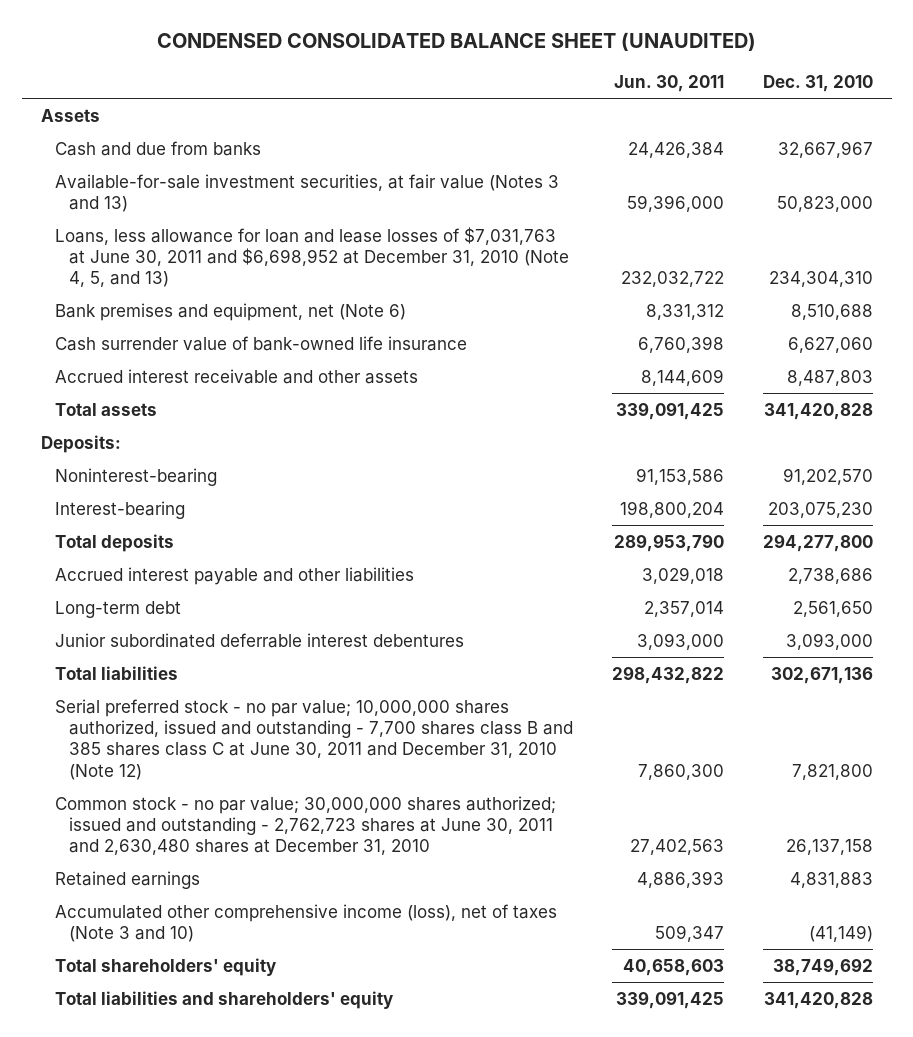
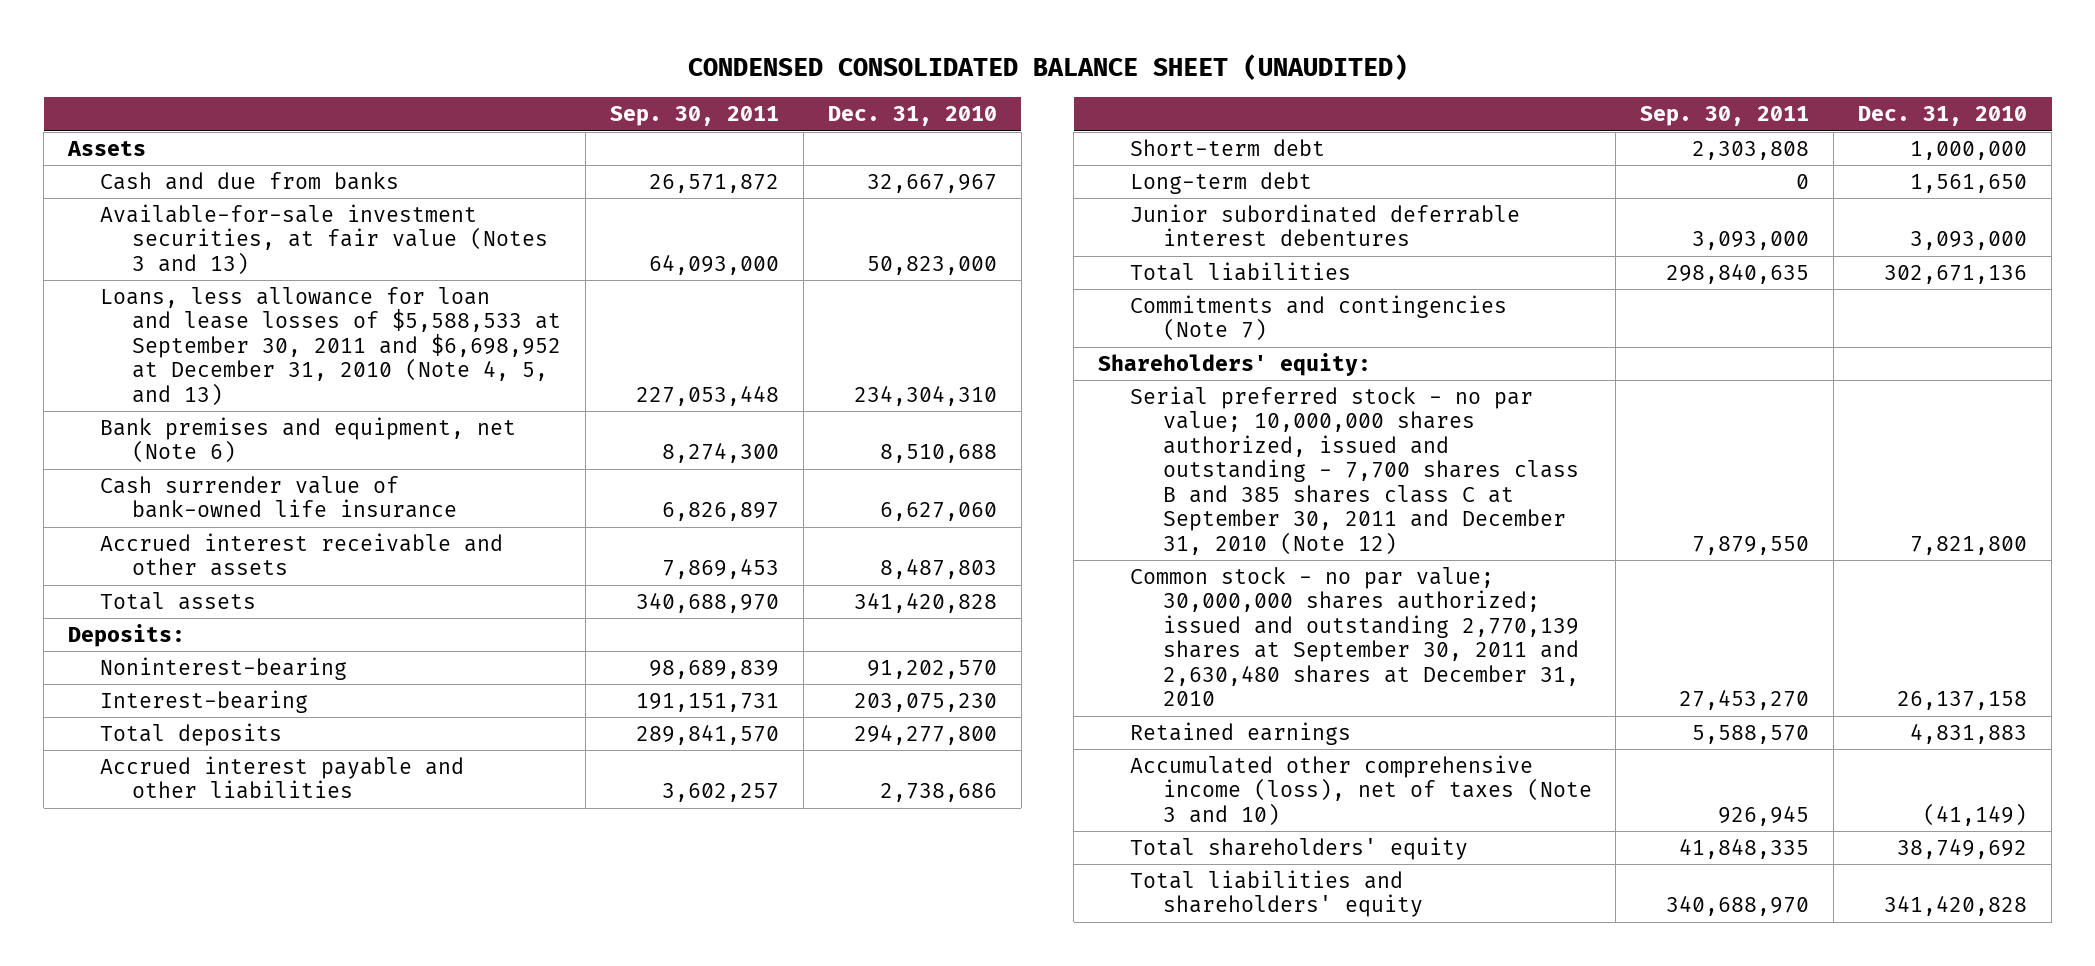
- | Jun. 30, 2011 | Dec. 31, 2010
+ | Sep. 30, 2011 | Dec. 31, 2010
- Loans, less allowance for loan and lease losses of $7,031,763 at June 30, 2011 and $6,698,952 at December 31, 2010 (Note 4, 5, and 13) | 232,032,722 | 234,304,310
+ Loans, less allowance for loan and lease losses of $5,588,533 at September 30, 2011 and $6,698,952 at December 31, 2010 (Note 4, 5, and 13) | 227,053,448 | 234,304,310
- Long-term debt | 2,357,014 | 2,561,650
+ Short-term debt | 2,303,808 | 1,000,000
+ Long-term debt | 0 | 1,561,650
- Serial preferred stock - no par value; 10,000,000 shares authorized, issued and outstanding - 7,700 shares class B and 385 shares class C at June 30, 2011 and December 31, 2010 (Note 12) | 7,860,300 | 7,821,800
- Common stock - no par value; 30,000,000 shares authorized; issued and outstanding - 2,762,723 shares at June 30, 2011 and 2,630,480 shares at December 31, 2010 | 27,402,563 | 26,137,158
+ Commitments and contingencies (Note 7)
+ Shareholders' equity:
+ Serial preferred stock - no par value; 10,000,000 shares authorized, issued and outstanding - 7,700 shares class B and 385 shares class C at September 30, 2011 and December 31, 2010 (Note 12) | 7,879,550 | 7,821,800
+ Common stock - no par value; 30,000,000 shares authorized; issued and outstanding 2,770,139 shares at September 30, 2011 and 2,630,480 shares at December 31, 2010 | 27,453,270 | 26,137,158

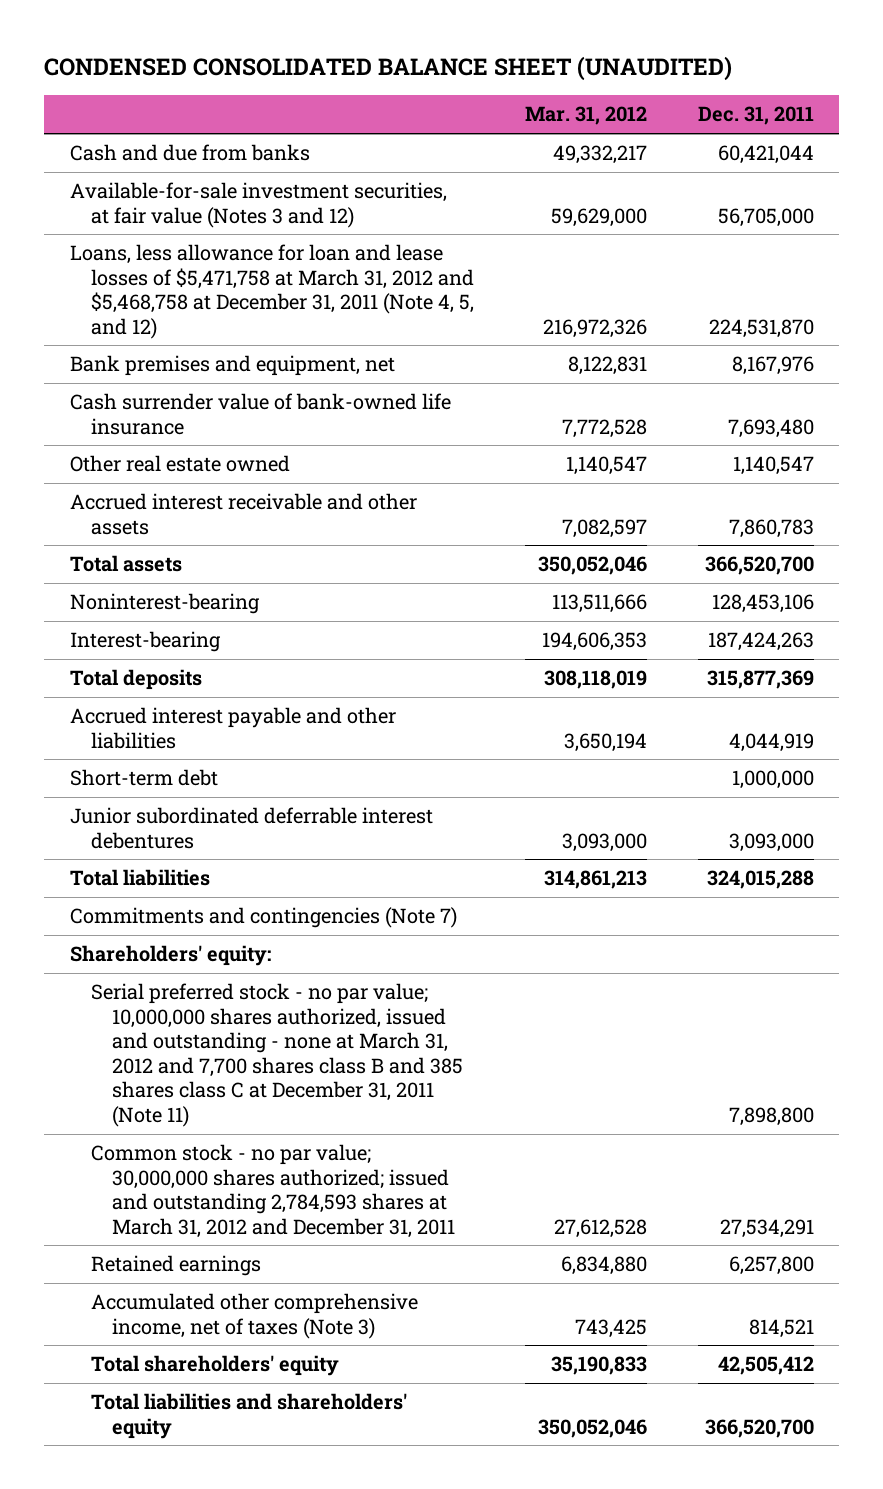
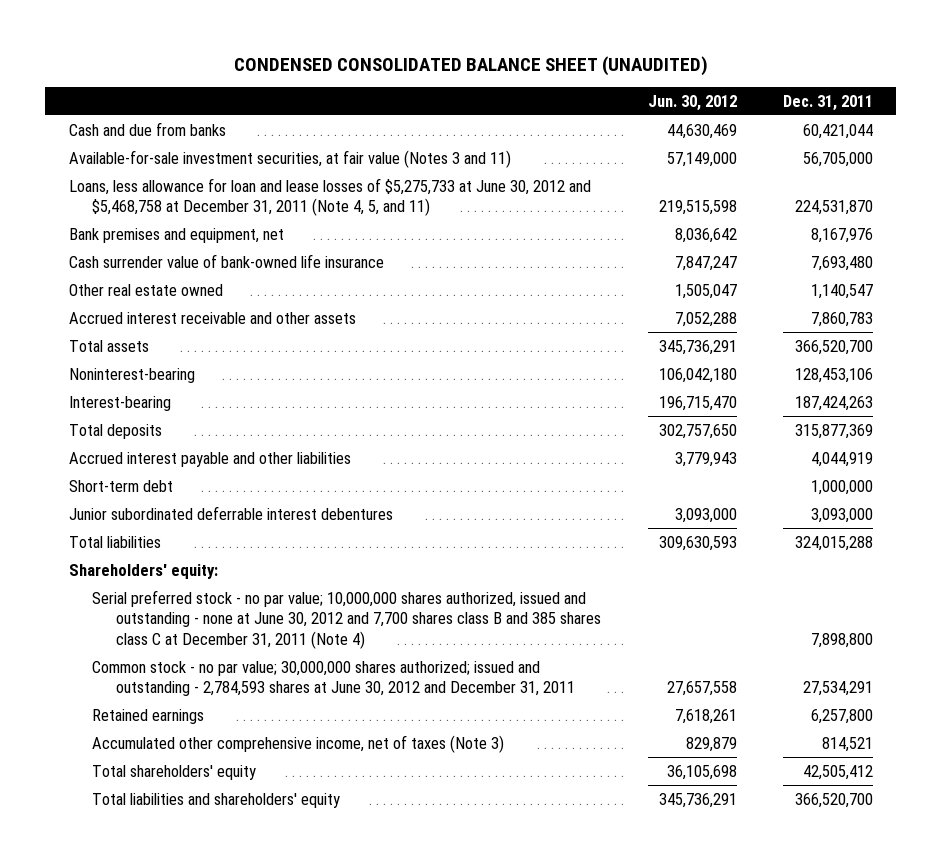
- | Mar. 31, 2012 | Dec. 31, 2011
+ | Jun. 30, 2012 | Dec. 31, 2011
- Available-for-sale investment securities, at fair value (Notes 3 and 12) | 59,629,000 | 56,705,000
- Loans, less allowance for loan and lease losses of $5,471,758 at March 31, 2012 and $5,468,758 at December 31, 2011 (Note 4, 5, and 12) | 216,972,326 | 224,531,870
+ Available-for-sale investment securities, at fair value (Notes 3 and 11) | 57,149,000 | 56,705,000
+ Loans, less allowance for loan and lease losses of $5,275,733 at June 30, 2012 and $5,468,758 at December 31, 2011 (Note 4, 5, and 11) | 219,515,598 | 224,531,870
- Commitments and contingencies (Note 7)
- Serial preferred stock - no par value; 10,000,000 shares authorized, issued and outstanding - none at March 31, 2012 and 7,700 shares class B and 385 shares class C at December 31, 2011 (Note 11) | | 7,898,800
- Common stock - no par value; 30,000,000 shares authorized; issued and outstanding 2,784,593 shares at March 31, 2012 and December 31, 2011 | 27,612,528 | 27,534,291
+ Serial preferred stock - no par value; 10,000,000 shares authorized, issued and outstanding - none at June 30, 2012 and 7,700 shares class B and 385 shares class C at December 31, 2011 (Note 4) | | 7,898,800
+ Common stock - no par value; 30,000,000 shares authorized; issued and outstanding - 2,784,593 shares at June 30, 2012 and December 31, 2011 | 27,657,558 | 27,534,291

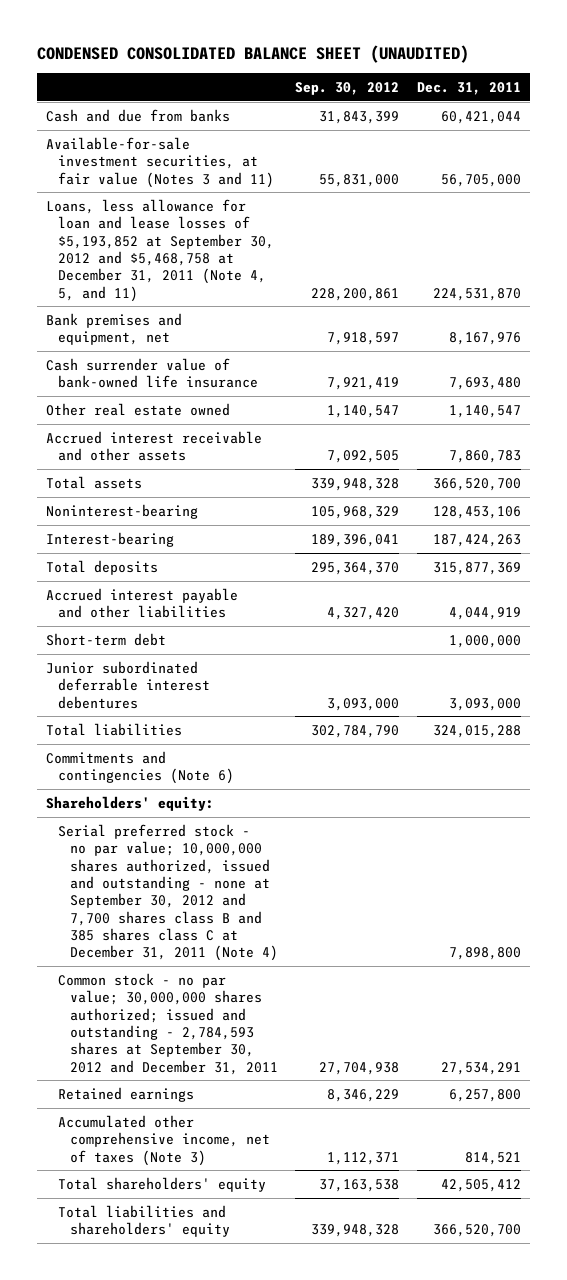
- | Jun. 30, 2012 | Dec. 31, 2011
+ | Sep. 30, 2012 | Dec. 31, 2011
- Loans, less allowance for loan and lease losses of $5,275,733 at June 30, 2012 and $5,468,758 at December 31, 2011 (Note 4, 5, and 11) | 219,515,598 | 224,531,870
+ Loans, less allowance for loan and lease losses of $5,193,852 at September 30, 2012 and $5,468,758 at December 31, 2011 (Note 4, 5, and 11) | 228,200,861 | 224,531,870
+ Commitments and contingencies (Note 6)
- Serial preferred stock - no par value; 10,000,000 shares authorized, issued and outstanding - none at June 30, 2012 and 7,700 shares class B and 385 shares class C at December 31, 2011 (Note 4) | | 7,898,800
- Common stock - no par value; 30,000,000 shares authorized; issued and outstanding - 2,784,593 shares at June 30, 2012 and December 31, 2011 | 27,657,558 | 27,534,291
+ Serial preferred stock - no par value; 10,000,000 shares authorized, issued and outstanding - none at September 30, 2012 and 7,700 shares class B and 385 shares class C at December 31, 2011 (Note 4) | | 7,898,800
+ Common stock - no par value; 30,000,000 shares authorized; issued and outstanding - 2,784,593 shares at September 30, 2012 and December 31, 2011 | 27,704,938 | 27,534,291

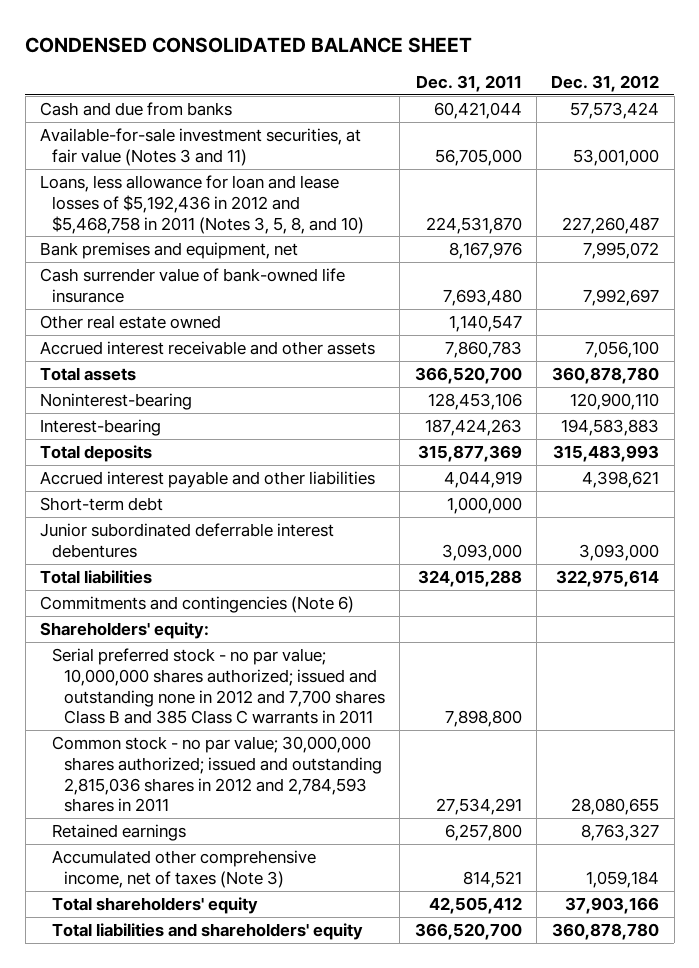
- CONDENSED CONSOLIDATED BALANCE SHEET (UNAUDITED)
+ CONDENSED CONSOLIDATED BALANCE SHEET
- | Sep. 30, 2012 | Dec. 31, 2011
+ | Dec. 31, 2011 | Dec. 31, 2012
- Loans, less allowance for loan and lease losses of $5,193,852 at September 30, 2012 and $5,468,758 at December 31, 2011 (Note 4, 5, and 11) | 228,200,861 | 224,531,870
+ Loans, less allowance for loan and lease losses of $5,192,436 in 2012 and $5,468,758 in 2011 (Notes 3, 5, 8, and 10) | 224,531,870 | 227,260,487
- Serial preferred stock - no par value; 10,000,000 shares authorized, issued and outstanding - none at September 30, 2012 and 7,700 shares class B and 385 shares class C at December 31, 2011 (Note 4) | | 7,898,800
- Common stock - no par value; 30,000,000 shares authorized; issued and outstanding - 2,784,593 shares at September 30, 2012 and December 31, 2011 | 27,704,938 | 27,534,291
+ Serial preferred stock - no par value; 10,000,000 shares authorized; issued and outstanding none in 2012 and 7,700 shares Class B and 385 Class C warrants in 2011 | 7,898,800 |
+ Common stock - no par value; 30,000,000 shares authorized; issued and outstanding 2,815,036 shares in 2012 and 2,784,593 shares in 2011 | 27,534,291 | 28,080,655

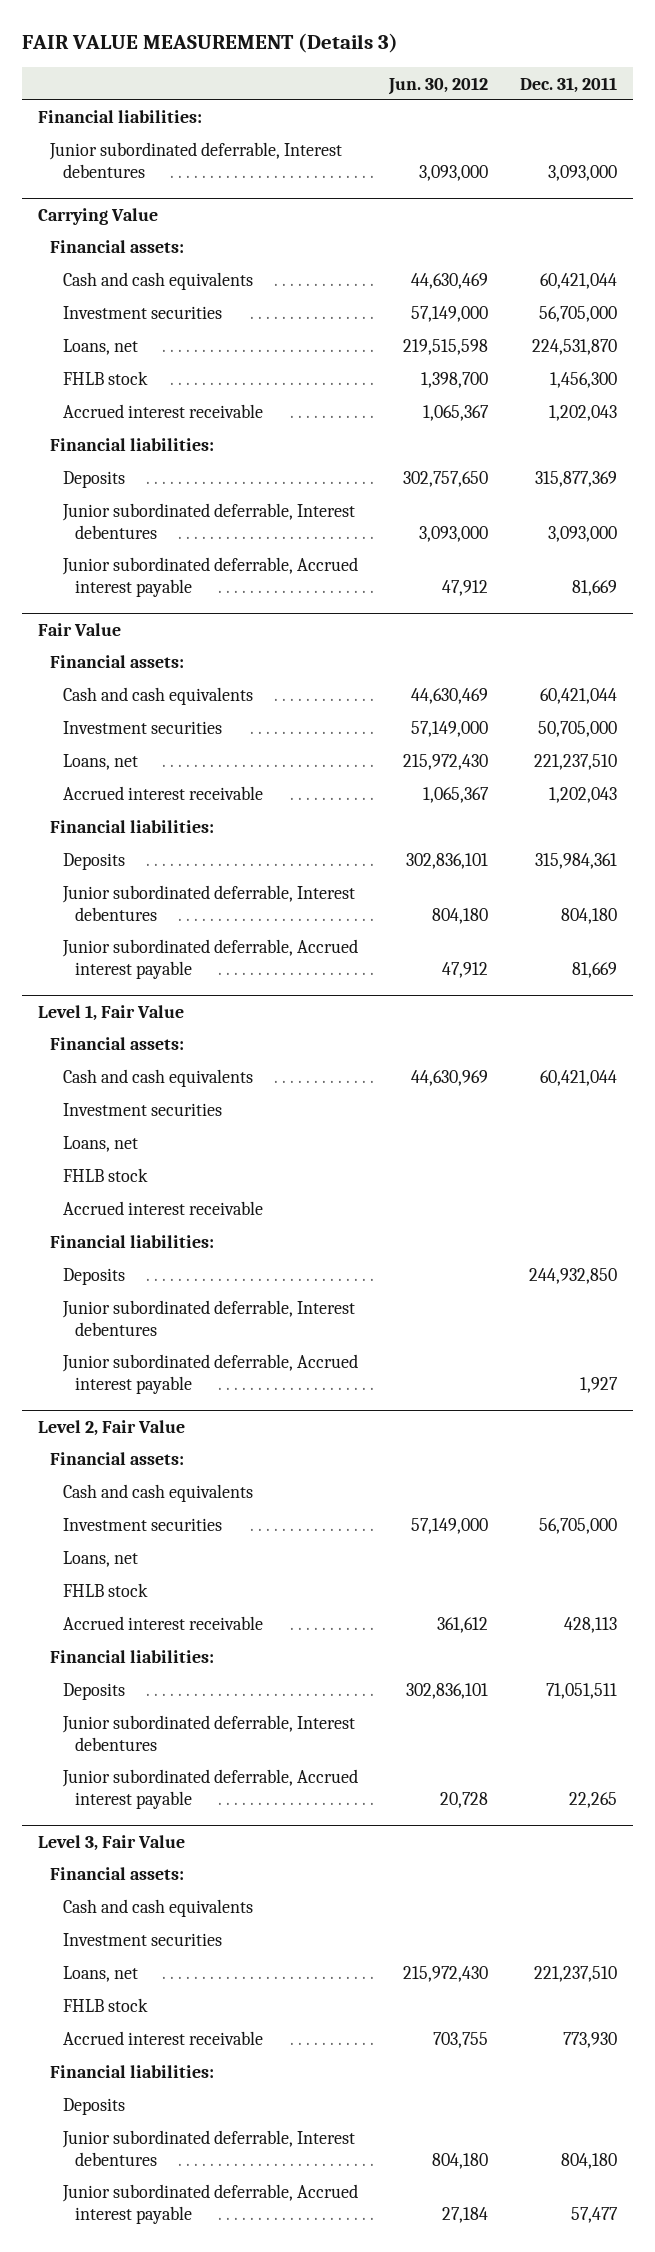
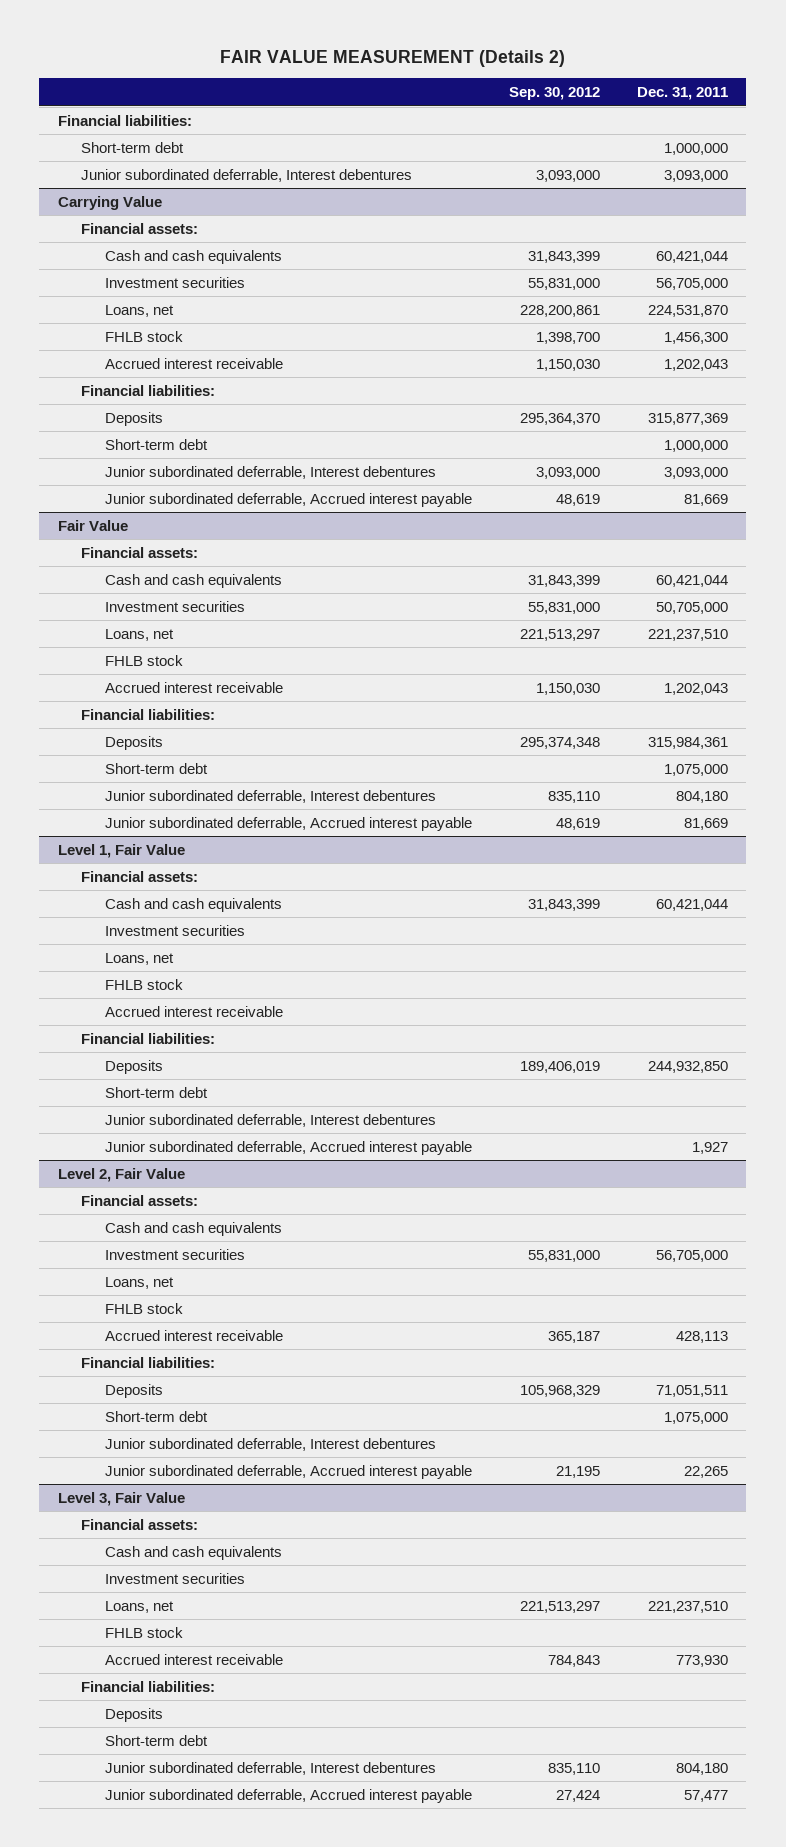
- FAIR VALUE MEASUREMENT (Details 3)
+ FAIR VALUE MEASUREMENT (Details 2)
- | Jun. 30, 2012 | Dec. 31, 2011
+ | Sep. 30, 2012 | Dec. 31, 2011
+ Short-term debt | | 1,000,000
@ Carrying Value
+ Short-term debt | | 1,000,000
@ Fair Value
+ FHLB stock
+ Short-term debt | | 1,075,000
@ Level 1, Fair Value
+ Short-term debt
@ Level 2, Fair Value
+ Short-term debt | | 1,075,000
@ Level 3, Fair Value
+ Short-term debt

